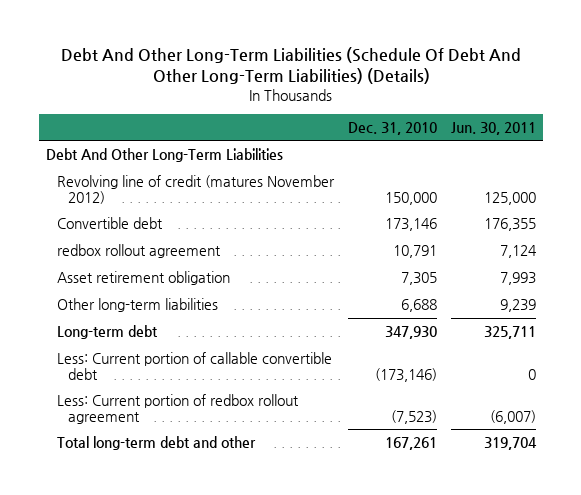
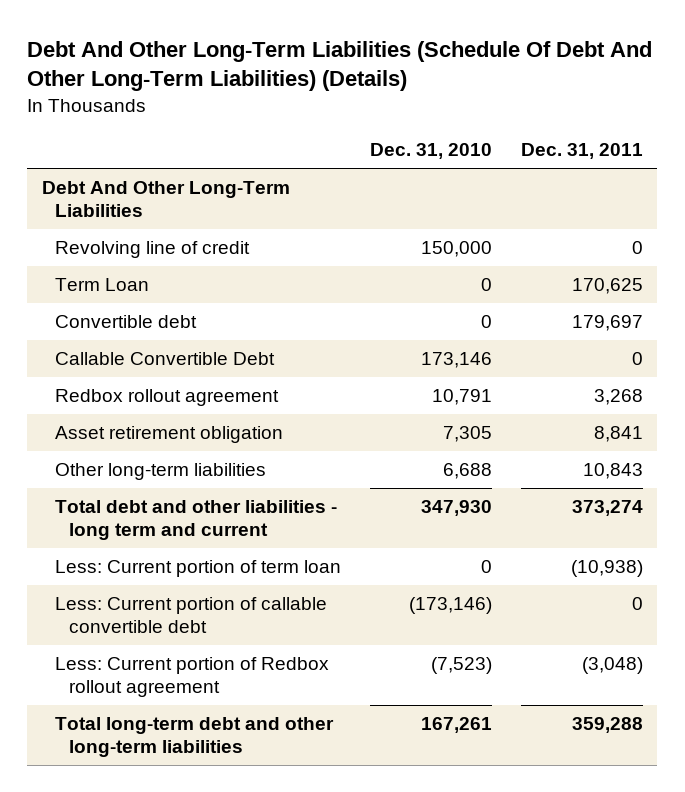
- | Dec. 31, 2010 | Jun. 30, 2011
+ | Dec. 31, 2010 | Dec. 31, 2011
- Revolving line of credit (matures November 2012) | 150,000 | 125,000
- Convertible debt | 173,146 | 176,355
- redbox rollout agreement | 10,791 | 7,124
+ Revolving line of credit | 150,000 | 0
+ Term Loan | 0 | 170,625
+ Convertible debt | 0 | 179,697
+ Callable Convertible Debt | 173,146 | 0
+ Redbox rollout agreement | 10,791 | 3,268
- Long-term debt | 347,930 | 325,711
+ Total debt and other liabilities - long term and current | 347,930 | 373,274
+ Less: Current portion of term loan | 0 | (10,938)
- Less: Current portion of redbox rollout agreement | (7,523) | (6,007)
- Total long-term debt and other | 167,261 | 319,704
+ Less: Current portion of Redbox rollout agreement | (7,523) | (3,048)
+ Total long-term debt and other long-term liabilities | 167,261 | 359,288

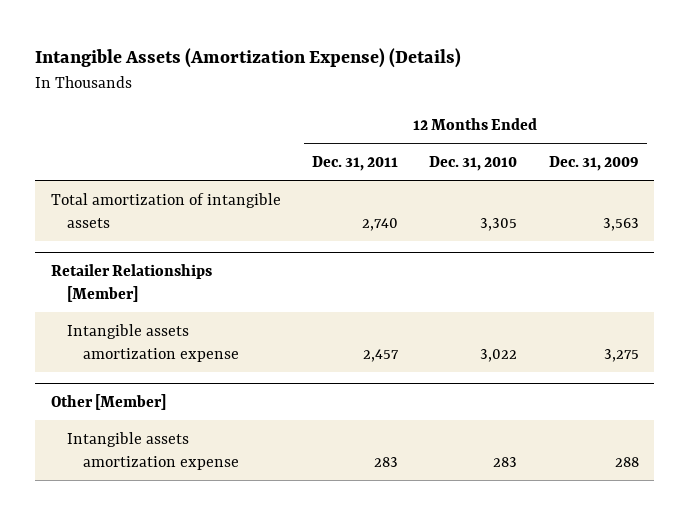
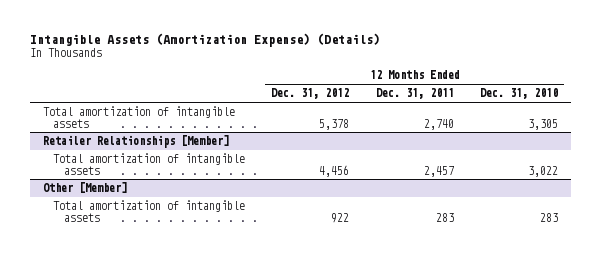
- | 12 Months Ended Dec. 31, 2011 | 12 Months Ended Dec. 31, 2010 | 12 Months Ended Dec. 31, 2009
+ | 12 Months Ended Dec. 31, 2012 | 12 Months Ended Dec. 31, 2011 | 12 Months Ended Dec. 31, 2010
@ Retailer Relationships [Member]
- Intangible assets amortization expense | 2,457 | 3,022 | 3,275
+ Total amortization of intangible assets | 4,456 | 2,457 | 3,022
@ Other [Member]
- Intangible assets amortization expense | 283 | 283 | 288
+ Total amortization of intangible assets | 922 | 283 | 283

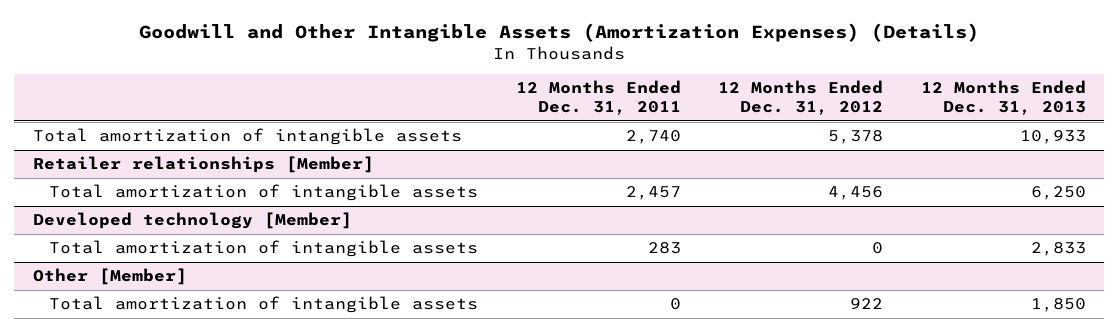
- Intangible Assets (Amortization Expense) (Details)
+ Goodwill and Other Intangible Assets (Amortization Expenses) (Details)
- | 12 Months Ended Dec. 31, 2012 | 12 Months Ended Dec. 31, 2011 | 12 Months Ended Dec. 31, 2010
+ | 12 Months Ended Dec. 31, 2011 | 12 Months Ended Dec. 31, 2012 | 12 Months Ended Dec. 31, 2013
- Retailer Relationships [Member]
+ Retailer relationships [Member]
+ Developed technology [Member]
+ Total amortization of intangible assets | 283 | 0 | 2,833
@ Other [Member]
- Total amortization of intangible assets | 922 | 283 | 283
+ Total amortization of intangible assets | 0 | 922 | 1,850

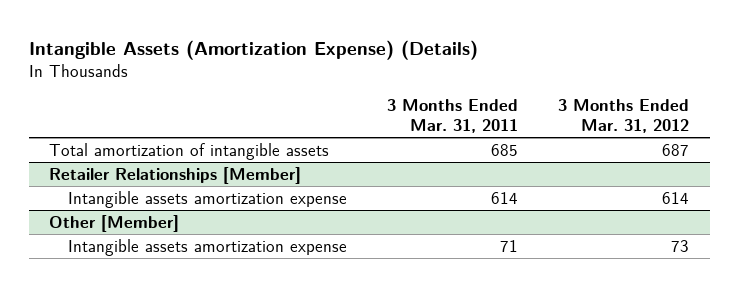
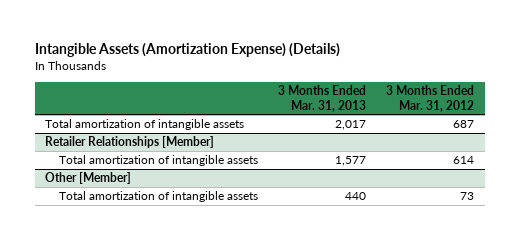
- | 3 Months Ended Mar. 31, 2011 | 3 Months Ended Mar. 31, 2012
+ | 3 Months Ended Mar. 31, 2013 | 3 Months Ended Mar. 31, 2012
@ Retailer Relationships [Member]
- Intangible assets amortization expense | 614 | 614
+ Total amortization of intangible assets | 1,577 | 614
@ Other [Member]
- Intangible assets amortization expense | 71 | 73
+ Total amortization of intangible assets | 440 | 73

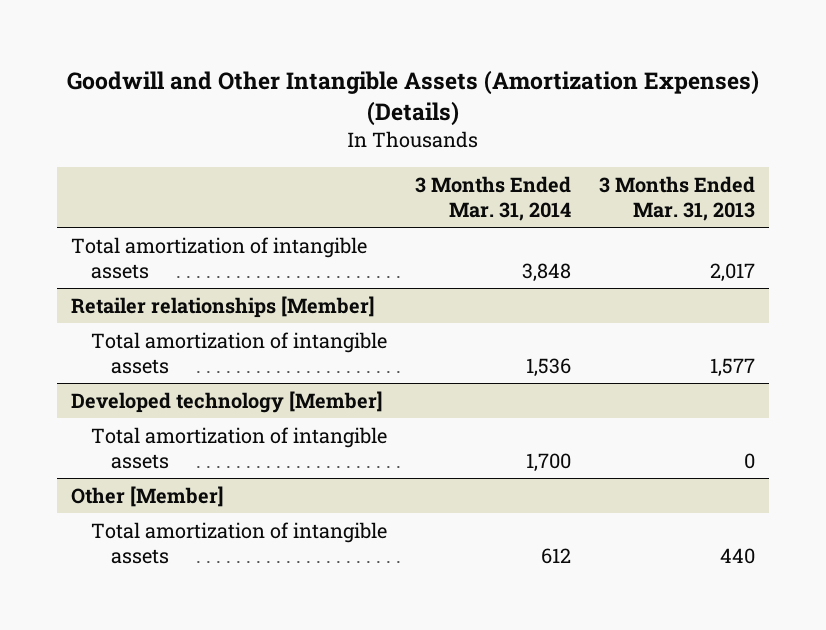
- Intangible Assets (Amortization Expense) (Details)
+ Goodwill and Other Intangible Assets (Amortization Expenses) (Details)
- | 3 Months Ended Mar. 31, 2013 | 3 Months Ended Mar. 31, 2012
+ | 3 Months Ended Mar. 31, 2014 | 3 Months Ended Mar. 31, 2013
- Retailer Relationships [Member]
+ Retailer relationships [Member]
+ Developed technology [Member]
+ Total amortization of intangible assets | 1,700 | 0

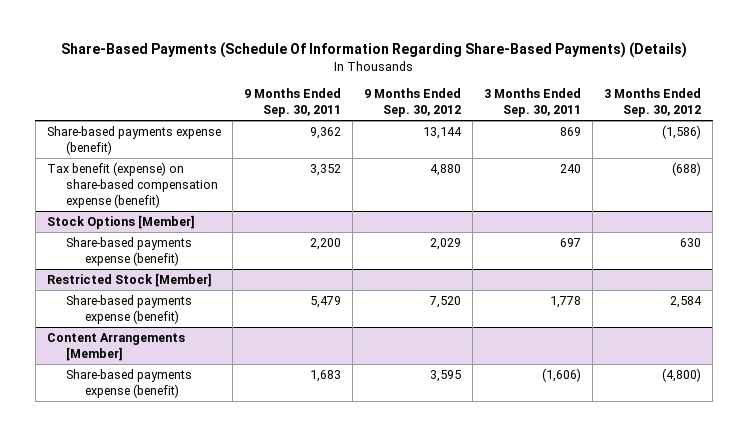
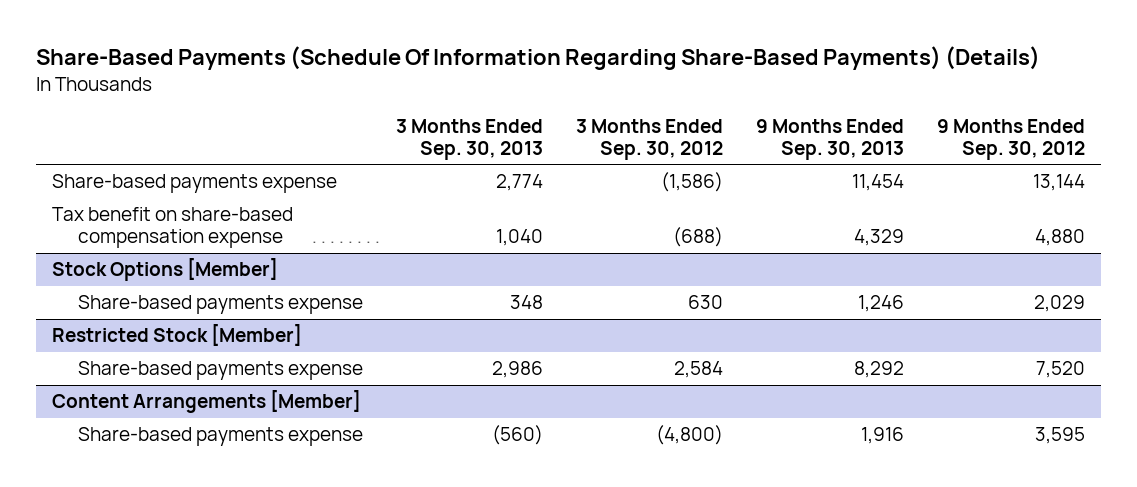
- | 9 Months Ended Sep. 30, 2011 | 9 Months Ended Sep. 30, 2012 | 3 Months Ended Sep. 30, 2011 | 3 Months Ended Sep. 30, 2012
+ | 3 Months Ended Sep. 30, 2013 | 3 Months Ended Sep. 30, 2012 | 9 Months Ended Sep. 30, 2013 | 9 Months Ended Sep. 30, 2012
- Share-based payments expense (benefit) | 9,362 | 13,144 | 869 | (1,586)
- Tax benefit (expense) on share-based compensation expense (benefit) | 3,352 | 4,880 | 240 | (688)
+ Share-based payments expense | 2,774 | (1,586) | 11,454 | 13,144
+ Tax benefit on share-based compensation expense | 1,040 | (688) | 4,329 | 4,880
@ Stock Options [Member]
- Share-based payments expense (benefit) | 2,200 | 2,029 | 697 | 630
+ Share-based payments expense | 348 | 630 | 1,246 | 2,029
@ Restricted Stock [Member]
- Share-based payments expense (benefit) | 5,479 | 7,520 | 1,778 | 2,584
+ Share-based payments expense | 2,986 | 2,584 | 8,292 | 7,520
@ Content Arrangements [Member]
- Share-based payments expense (benefit) | 1,683 | 3,595 | (1,606) | (4,800)
+ Share-based payments expense | (560) | (4,800) | 1,916 | 3,595

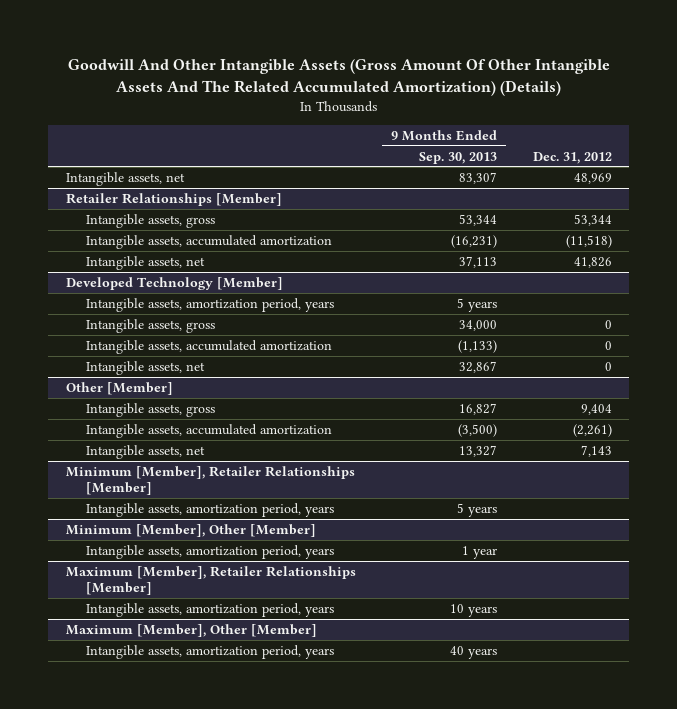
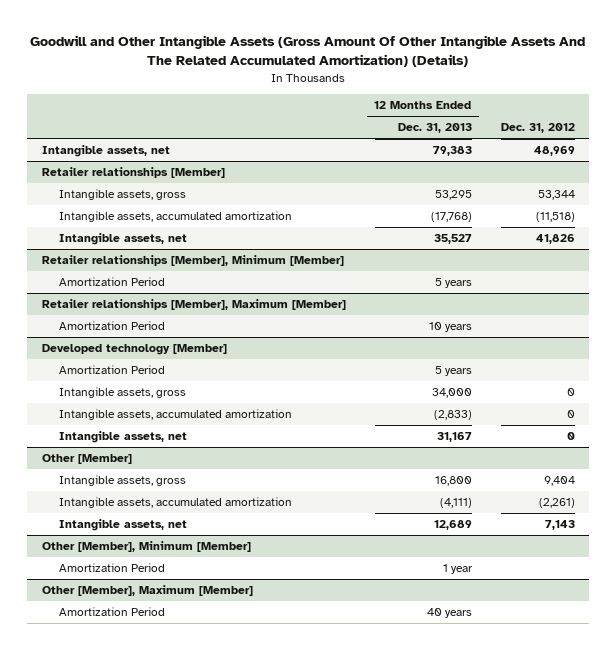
- Goodwill And Other Intangible Assets (Gross Amount Of Other Intangible Assets And The Related Accumulated Amortization) (Details)
+ Goodwill and Other Intangible Assets (Gross Amount Of Other Intangible Assets And The Related Accumulated Amortization) (Details)
- | 9 Months Ended Sep. 30, 2013 | Dec. 31, 2012
+ | 12 Months Ended Dec. 31, 2013 | Dec. 31, 2012
- Retailer Relationships [Member]
+ Retailer relationships [Member]
- Developed Technology [Member]
- Intangible assets, amortization period, years | 5 years |
+ Retailer relationships [Member], Minimum [Member]
+ Amortization Period | 5 years |
+ Retailer relationships [Member], Maximum [Member]
+ Amortization Period | 10 years |
+ Developed technology [Member]
+ Amortization Period | 5 years |
- Minimum [Member], Retailer Relationships [Member]
- Intangible assets, amortization period, years | 5 years |
- Minimum [Member], Other [Member]
- Intangible assets, amortization period, years | 1 year |
- Maximum [Member], Retailer Relationships [Member]
- Intangible assets, amortization period, years | 10 years |
- Maximum [Member], Other [Member]
- Intangible assets, amortization period, years | 40 years |
+ Other [Member], Minimum [Member]
+ Amortization Period | 1 year |
+ Other [Member], Maximum [Member]
+ Amortization Period | 40 years |

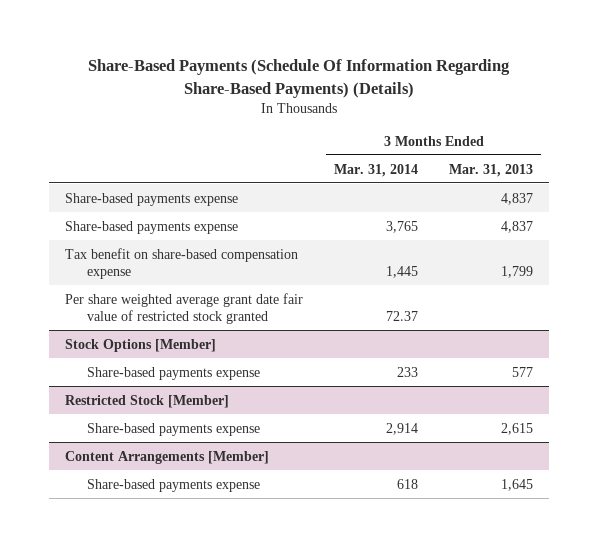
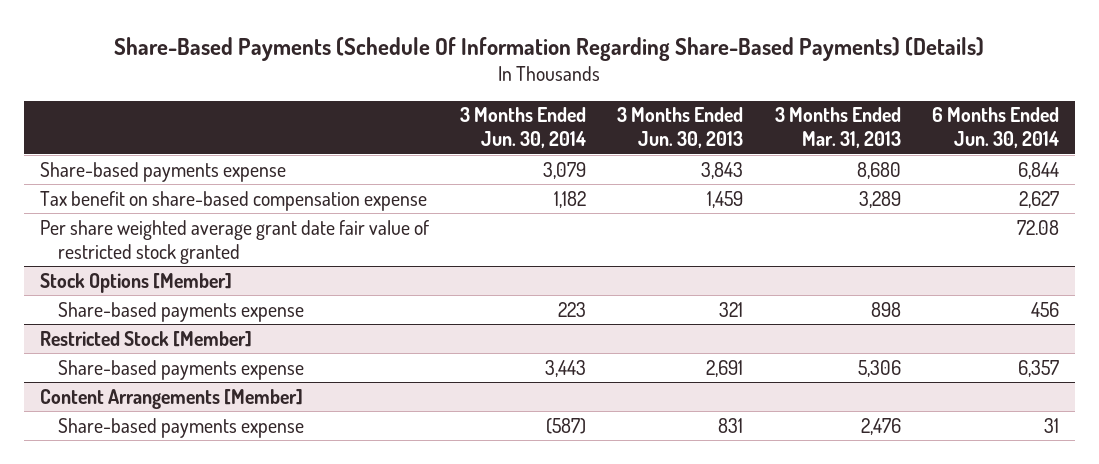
- | 3 Months Ended Mar. 31, 2014 | 3 Months Ended Mar. 31, 2013
+ | 3 Months Ended Jun. 30, 2014 | 3 Months Ended Jun. 30, 2013 | 3 Months Ended Mar. 31, 2013 | 6 Months Ended Jun. 30, 2014
- Share-based payments expense | | 4,837
- Share-based payments expense | 3,765 | 4,837
- Tax benefit on share-based compensation expense | 1,445 | 1,799
+ Share-based payments expense | 3,079 | 3,843 | 8,680 | 6,844
+ Tax benefit on share-based compensation expense | 1,182 | 1,459 | 3,289 | 2,627
@ Stock Options [Member]
- Share-based payments expense | 233 | 577
+ Share-based payments expense | 223 | 321 | 898 | 456
@ Restricted Stock [Member]
- Share-based payments expense | 2,914 | 2,615
+ Share-based payments expense | 3,443 | 2,691 | 5,306 | 6,357
@ Content Arrangements [Member]
- Share-based payments expense | 618 | 1,645
+ Share-based payments expense | (587) | 831 | 2,476 | 31

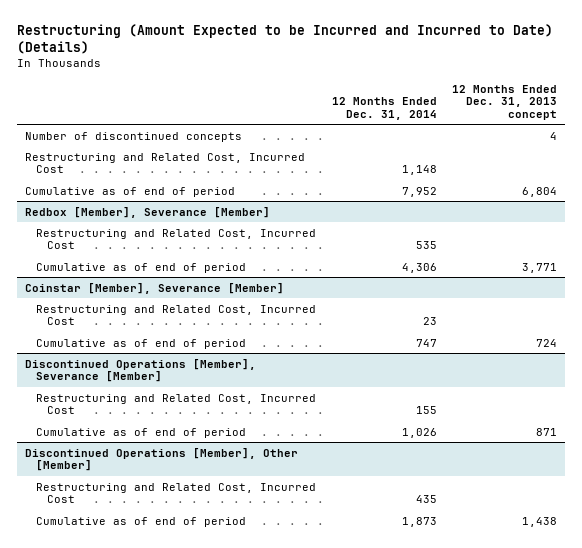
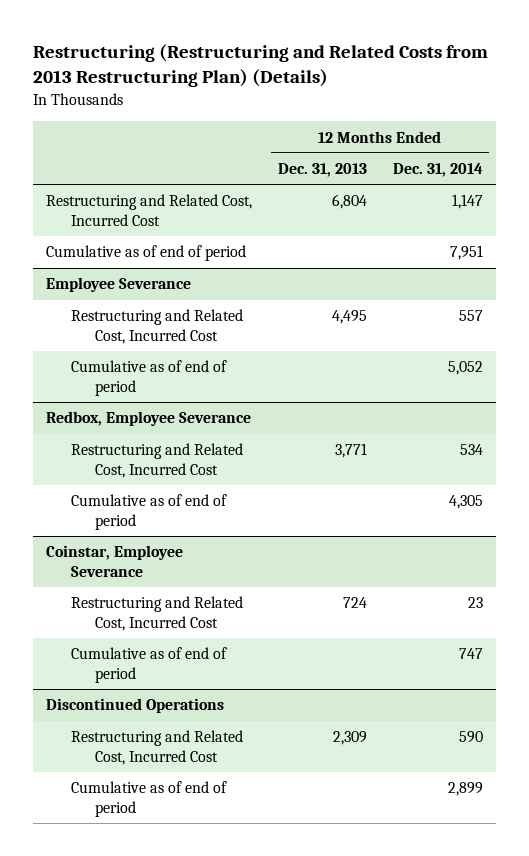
- Restructuring (Amount Expected to be Incurred and Incurred to Date) (Details)
+ Restructuring (Restructuring and Related Costs from 2013 Restructuring Plan) (Details)
- | 12 Months Ended Dec. 31, 2014 | 12 Months Ended Dec. 31, 2013 concept
+ | 12 Months Ended Dec. 31, 2013 | 12 Months Ended Dec. 31, 2014
- Number of discontinued concepts | | 4
- Restructuring and Related Cost, Incurred Cost | 1,148 |
- Cumulative as of end of period | 7,952 | 6,804
- Redbox [Member], Severance [Member]
- Restructuring and Related Cost, Incurred Cost | 535 |
- Cumulative as of end of period | 4,306 | 3,771
- Coinstar [Member], Severance [Member]
+ Restructuring and Related Cost, Incurred Cost | 6,804 | 1,147
+ Cumulative as of end of period | | 7,951
+ Employee Severance
+ Restructuring and Related Cost, Incurred Cost | 4,495 | 557
+ Cumulative as of end of period | | 5,052
+ Redbox, Employee Severance
+ Restructuring and Related Cost, Incurred Cost | 3,771 | 534
+ Cumulative as of end of period | | 4,305
+ Coinstar, Employee Severance
- Discontinued Operations [Member], Severance [Member]
- Restructuring and Related Cost, Incurred Cost | 155 |
- Cumulative as of end of period | 1,026 | 871
- Discontinued Operations [Member], Other [Member]
- Restructuring and Related Cost, Incurred Cost | 435 |
- Cumulative as of end of period | 1,873 | 1,438
+ Discontinued Operations
+ Restructuring and Related Cost, Incurred Cost | 2,309 | 590
+ Cumulative as of end of period | | 2,899

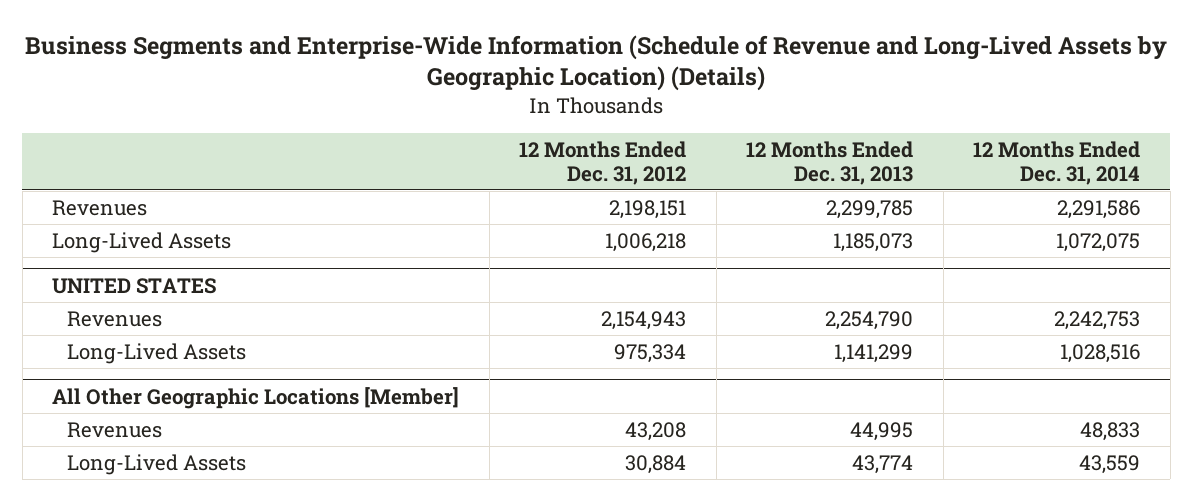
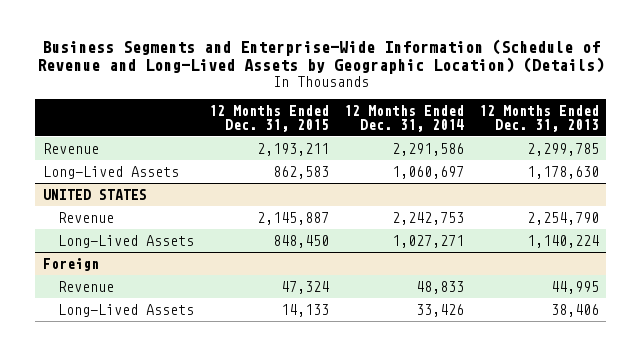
- | 12 Months Ended Dec. 31, 2012 | 12 Months Ended Dec. 31, 2013 | 12 Months Ended Dec. 31, 2014
+ | 12 Months Ended Dec. 31, 2015 | 12 Months Ended Dec. 31, 2014 | 12 Months Ended Dec. 31, 2013
- Revenues | 2,198,151 | 2,299,785 | 2,291,586
- Long-Lived Assets | 1,006,218 | 1,185,073 | 1,072,075
+ Revenue | 2,193,211 | 2,291,586 | 2,299,785
+ Long-Lived Assets | 862,583 | 1,060,697 | 1,178,630
@ UNITED STATES
- Revenues | 2,154,943 | 2,254,790 | 2,242,753
- Long-Lived Assets | 975,334 | 1,141,299 | 1,028,516
- All Other Geographic Locations [Member]
- Revenues | 43,208 | 44,995 | 48,833
- Long-Lived Assets | 30,884 | 43,774 | 43,559
@ UNITED STATES
+ Revenue | 2,145,887 | 2,242,753 | 2,254,790
+ Long-Lived Assets | 848,450 | 1,027,271 | 1,140,224
+ Foreign
+ Revenue | 47,324 | 48,833 | 44,995
+ Long-Lived Assets | 14,133 | 33,426 | 38,406

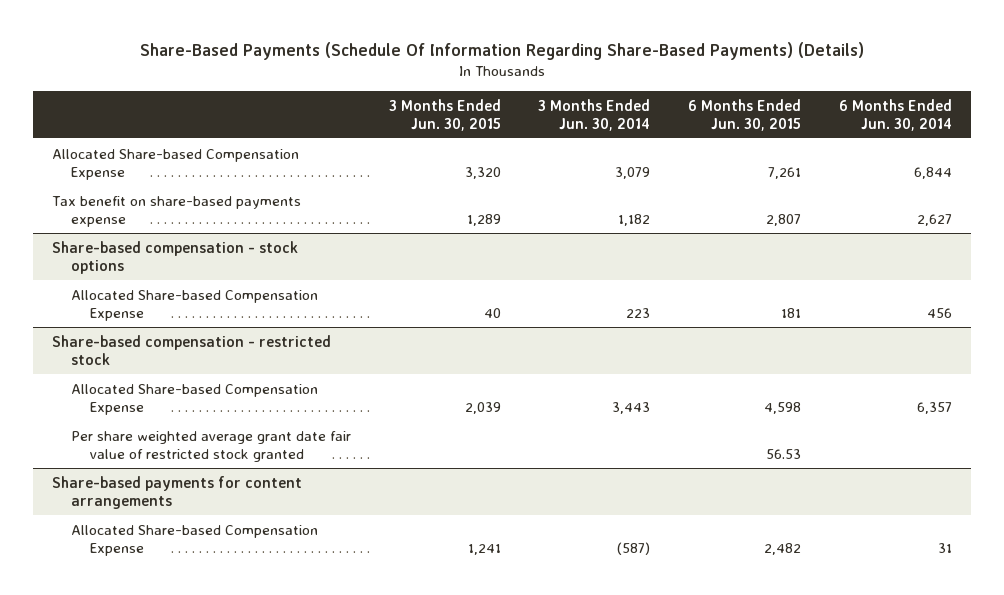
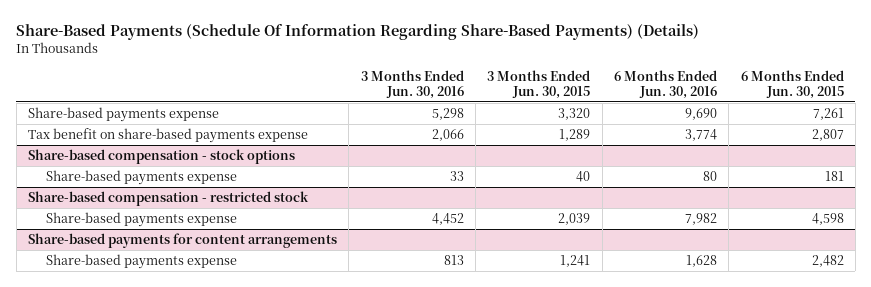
- | 3 Months Ended Jun. 30, 2015 | 3 Months Ended Jun. 30, 2014 | 6 Months Ended Jun. 30, 2015 | 6 Months Ended Jun. 30, 2014
+ | 3 Months Ended Jun. 30, 2016 | 3 Months Ended Jun. 30, 2015 | 6 Months Ended Jun. 30, 2016 | 6 Months Ended Jun. 30, 2015
- Allocated Share-based Compensation Expense | 3,320 | 3,079 | 7,261 | 6,844
+ Share-based payments expense | 5,298 | 3,320 | 9,690 | 7,261
@ Share-based compensation - stock options
- Allocated Share-based Compensation Expense | 40 | 223 | 181 | 456
+ Share-based payments expense | 33 | 40 | 80 | 181
@ Share-based compensation - restricted stock
- Allocated Share-based Compensation Expense | 2,039 | 3,443 | 4,598 | 6,357
- Per share weighted average grant date fair value of restricted stock granted | | | 56.53 |
+ Share-based payments expense | 4,452 | 2,039 | 7,982 | 4,598
@ Share-based payments for content arrangements
- Allocated Share-based Compensation Expense | 1,241 | (587) | 2,482 | 31
+ Share-based payments expense | 813 | 1,241 | 1,628 | 2,482

